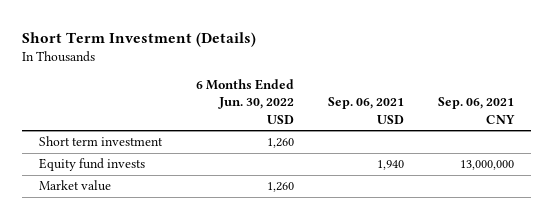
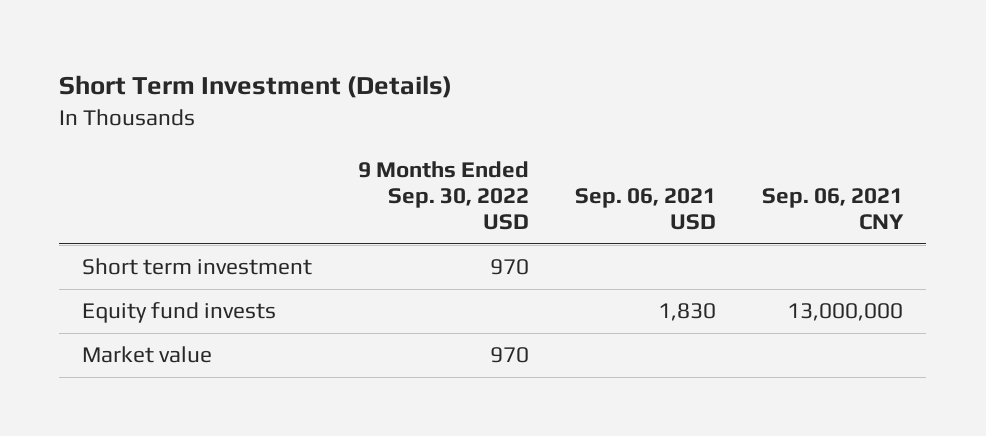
- | 6 Months Ended Jun. 30, 2022 USD | Sep. 06, 2021 USD | Sep. 06, 2021 CNY
+ | 9 Months Ended Sep. 30, 2022 USD | Sep. 06, 2021 USD | Sep. 06, 2021 CNY
- Equity fund invests | | 1,940 | 13,000,000
+ Equity fund invests | | 1,830 | 13,000,000

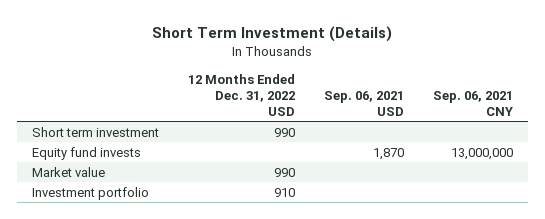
- | 9 Months Ended Sep. 30, 2022 USD | Sep. 06, 2021 USD | Sep. 06, 2021 CNY
+ | 12 Months Ended Dec. 31, 2022 USD | Sep. 06, 2021 USD | Sep. 06, 2021 CNY
- Equity fund invests | | 1,830 | 13,000,000
+ Equity fund invests | | 1,870 | 13,000,000
+ Investment portfolio | 910 | |

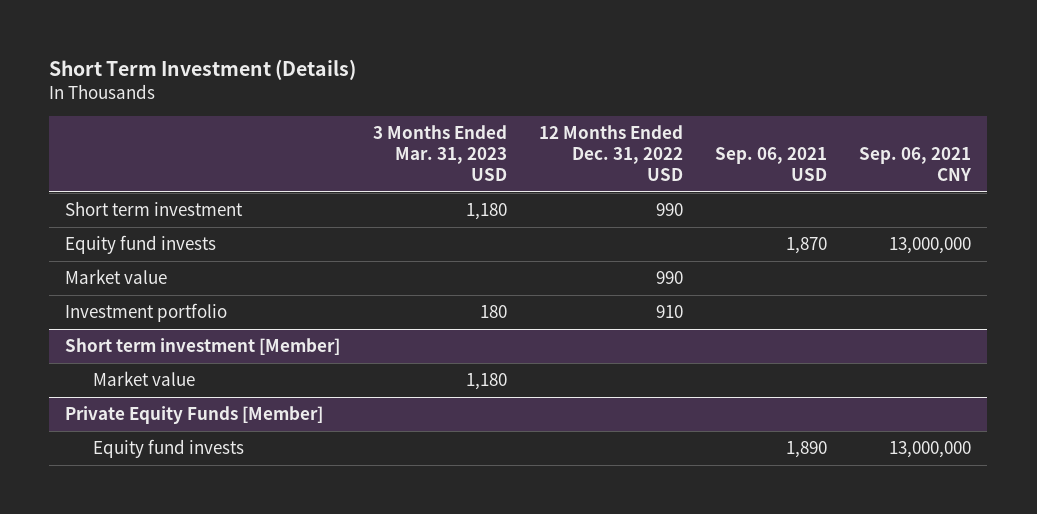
- | 12 Months Ended Dec. 31, 2022 USD | Sep. 06, 2021 USD | Sep. 06, 2021 CNY
+ | 3 Months Ended Mar. 31, 2023 USD | 12 Months Ended Dec. 31, 2022 USD | Sep. 06, 2021 USD | Sep. 06, 2021 CNY
+ Short term investment [Member]
+ Market value | 1,180 | | |
+ Private Equity Funds [Member]
+ Equity fund invests | | | 1,890 | 13,000,000

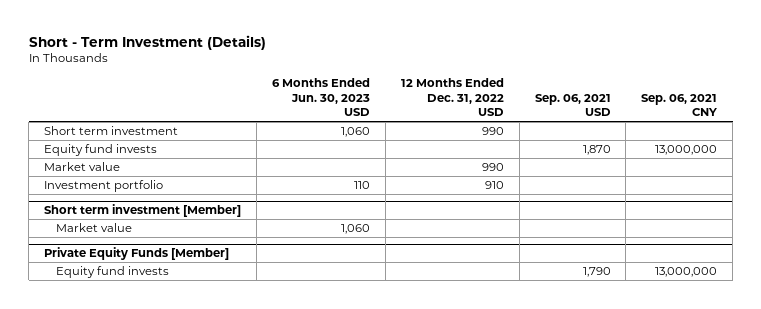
- Short Term Investment (Details)
+ Short - Term Investment (Details)
- | 3 Months Ended Mar. 31, 2023 USD | 12 Months Ended Dec. 31, 2022 USD | Sep. 06, 2021 USD | Sep. 06, 2021 CNY
+ | 6 Months Ended Jun. 30, 2023 USD | 12 Months Ended Dec. 31, 2022 USD | Sep. 06, 2021 USD | Sep. 06, 2021 CNY
@ Private Equity Funds [Member]
- Equity fund invests | | | 1,890 | 13,000,000
+ Equity fund invests | | | 1,790 | 13,000,000

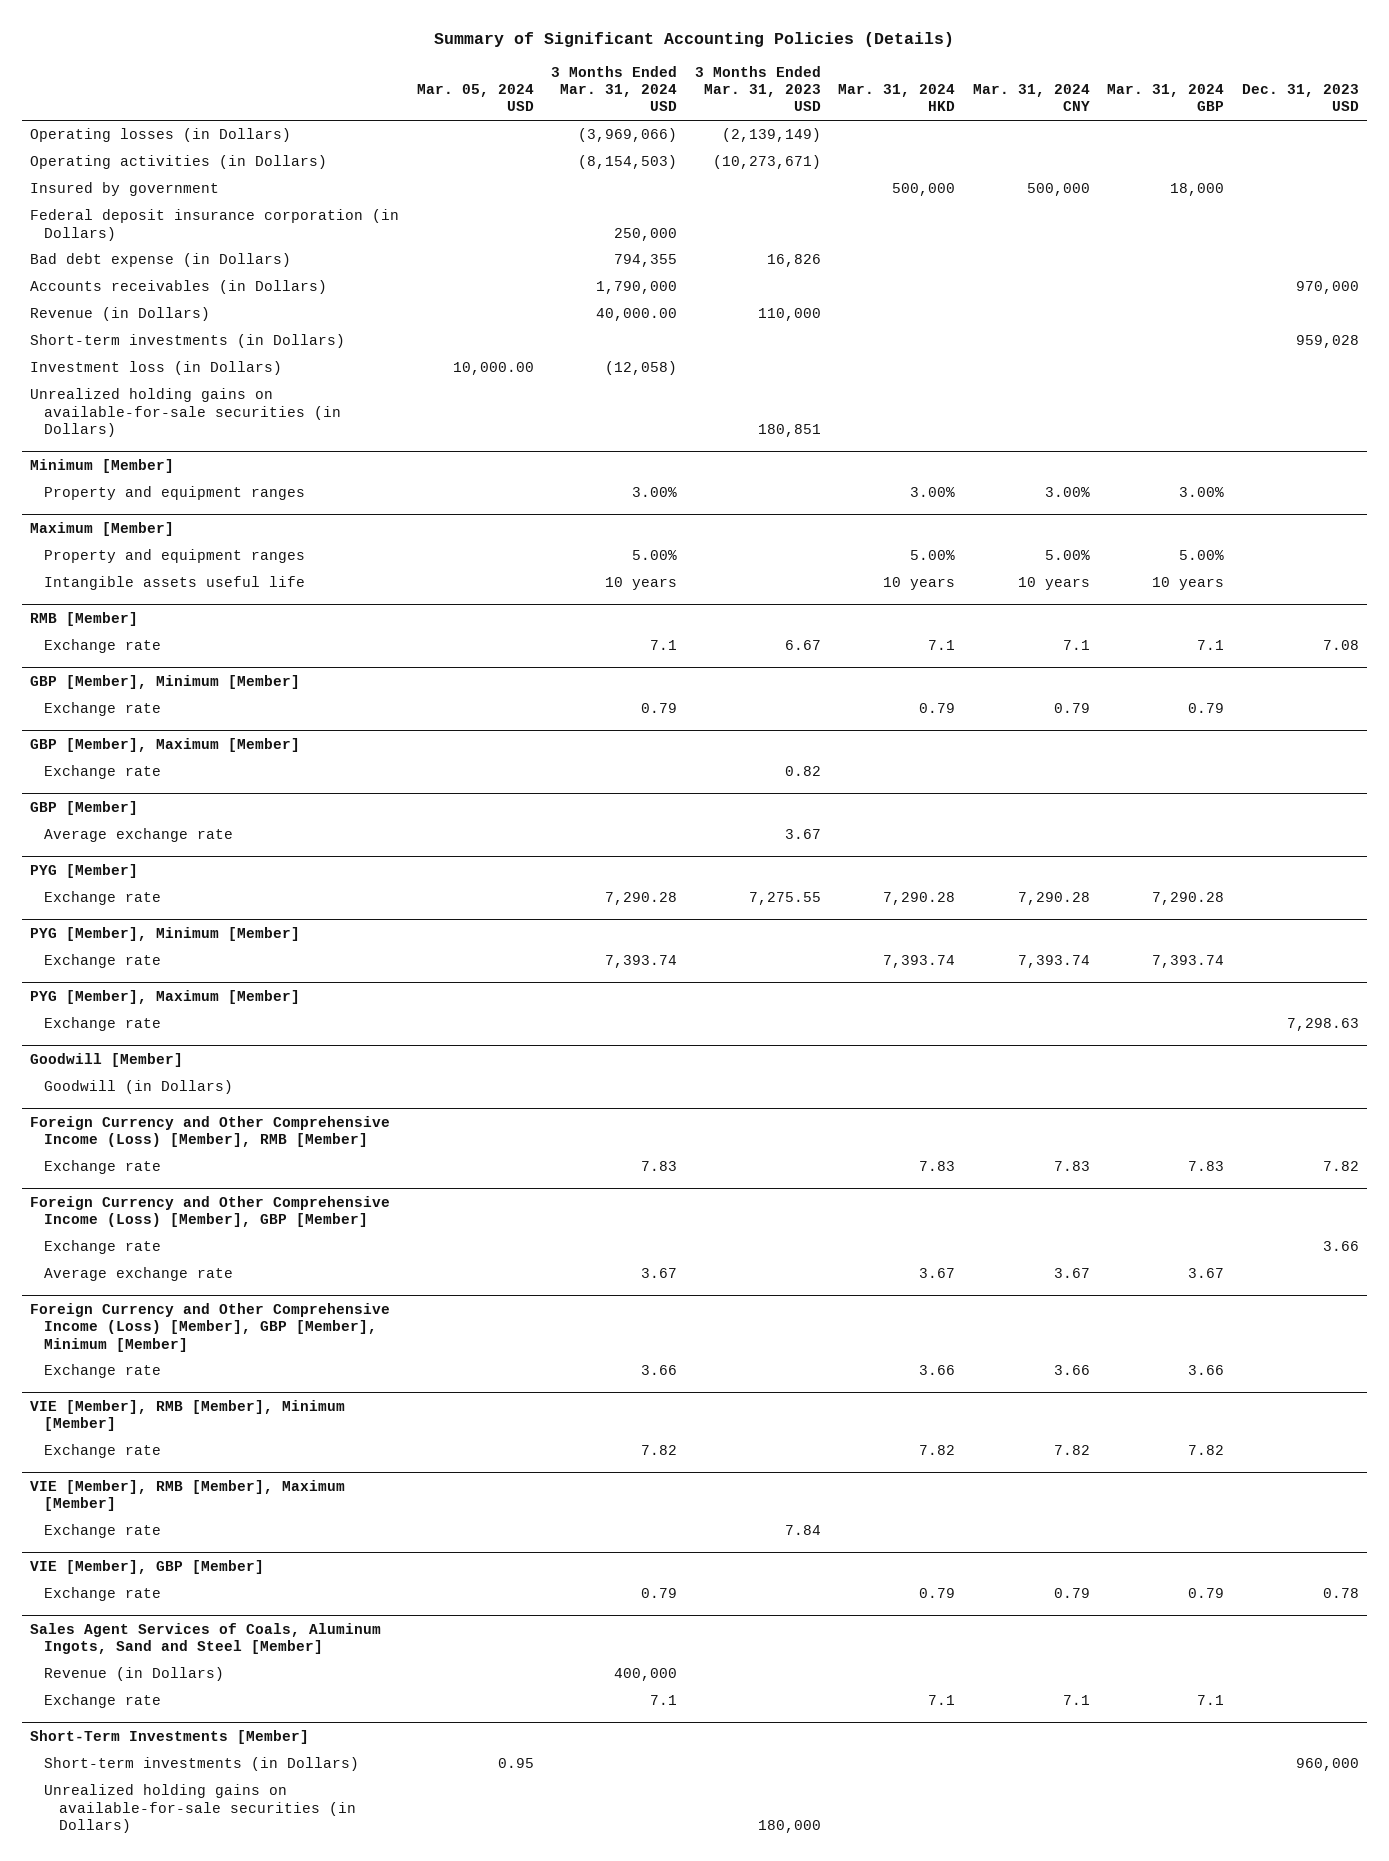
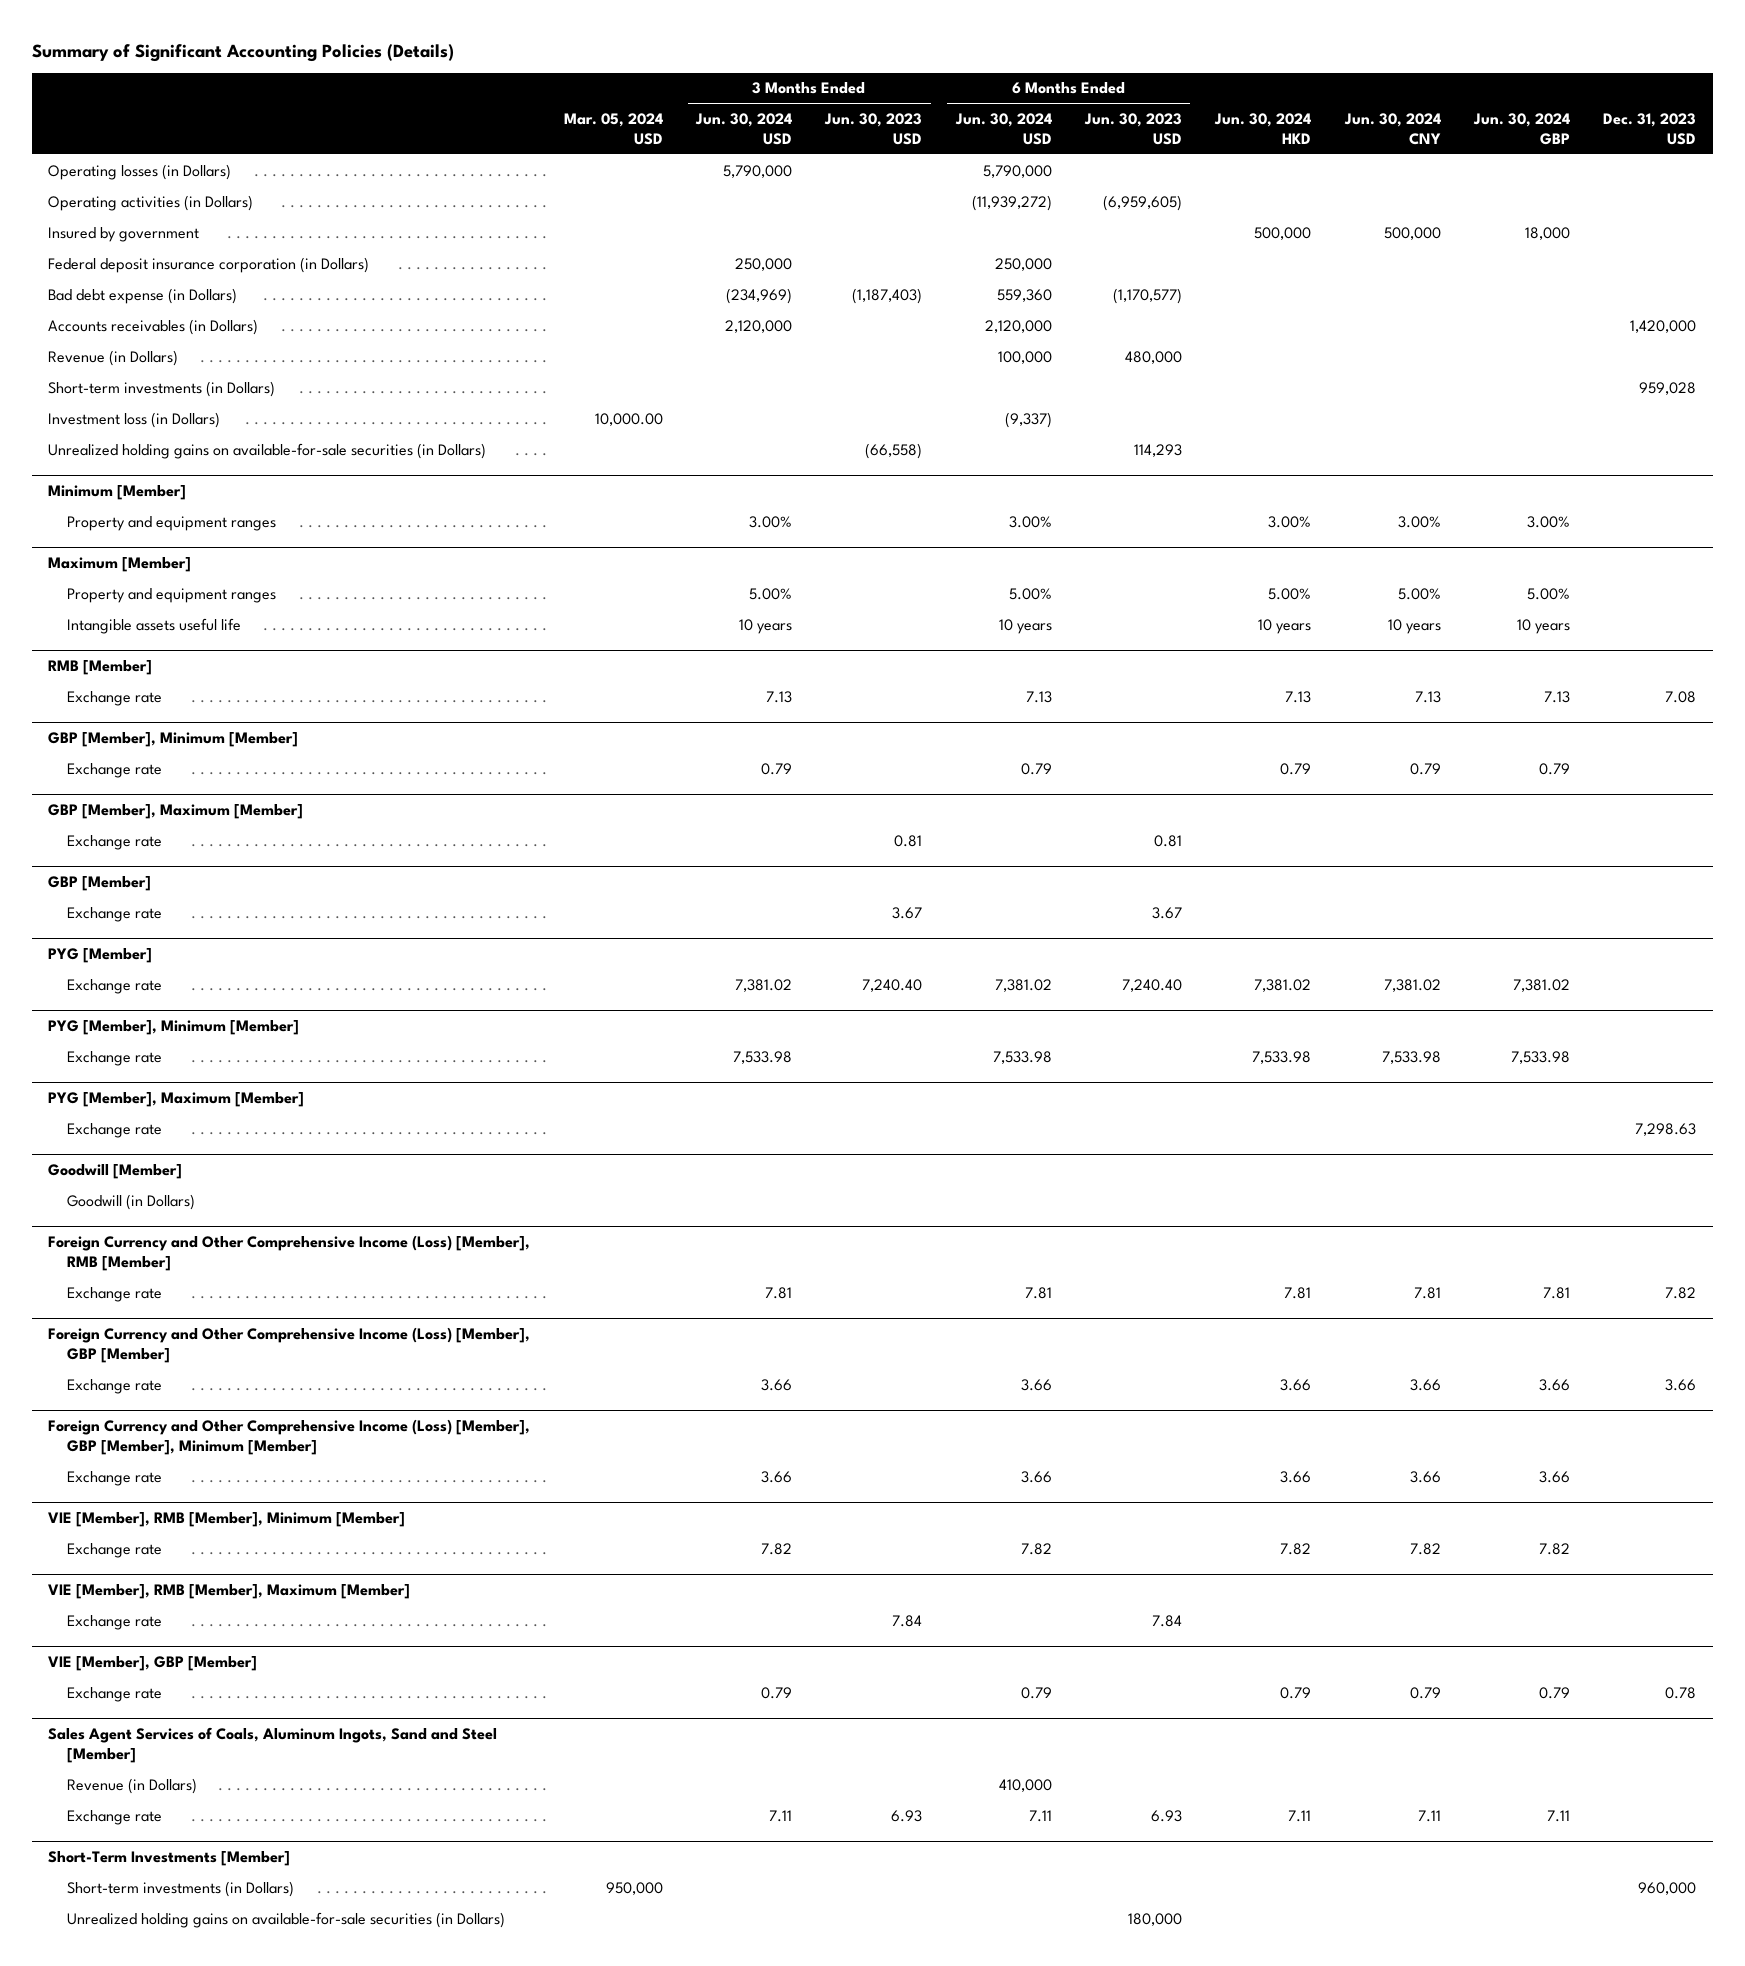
- | Mar. 05, 2024 USD | 3 Months Ended Mar. 31, 2024 USD | 3 Months Ended Mar. 31, 2023 USD | Mar. 31, 2024 HKD | Mar. 31, 2024 CNY | Mar. 31, 2024 GBP | Dec. 31, 2023 USD
+ | Mar. 05, 2024 USD | 3 Months Ended Jun. 30, 2024 USD | 3 Months Ended Jun. 30, 2023 USD | 6 Months Ended Jun. 30, 2024 USD | 6 Months Ended Jun. 30, 2023 USD | Jun. 30, 2024 HKD | Jun. 30, 2024 CNY | Jun. 30, 2024 GBP | Dec. 31, 2023 USD
- Accounts receivables (in Dollars) | | 1,790,000 | | | | | 970,000
+ Accounts receivables (in Dollars) | | 2,120,000 | | 2,120,000 | | | | | 1,420,000
@ GBP [Member]
- Average exchange rate | | | 3.67 | | | |
+ Exchange rate | | | 3.67 | | 3.67 | | | |
@ Foreign Currency and Other Comprehensive Income (Loss) [Member], GBP [Member]
- Average exchange rate | | 3.67 | | 3.67 | 3.67 | 3.67 |
@ Short-Term Investments [Member]
- Short-term investments (in Dollars) | 0.95 | | | | | | 960,000
+ Short-term investments (in Dollars) | 950,000 | | | | | | | | 960,000

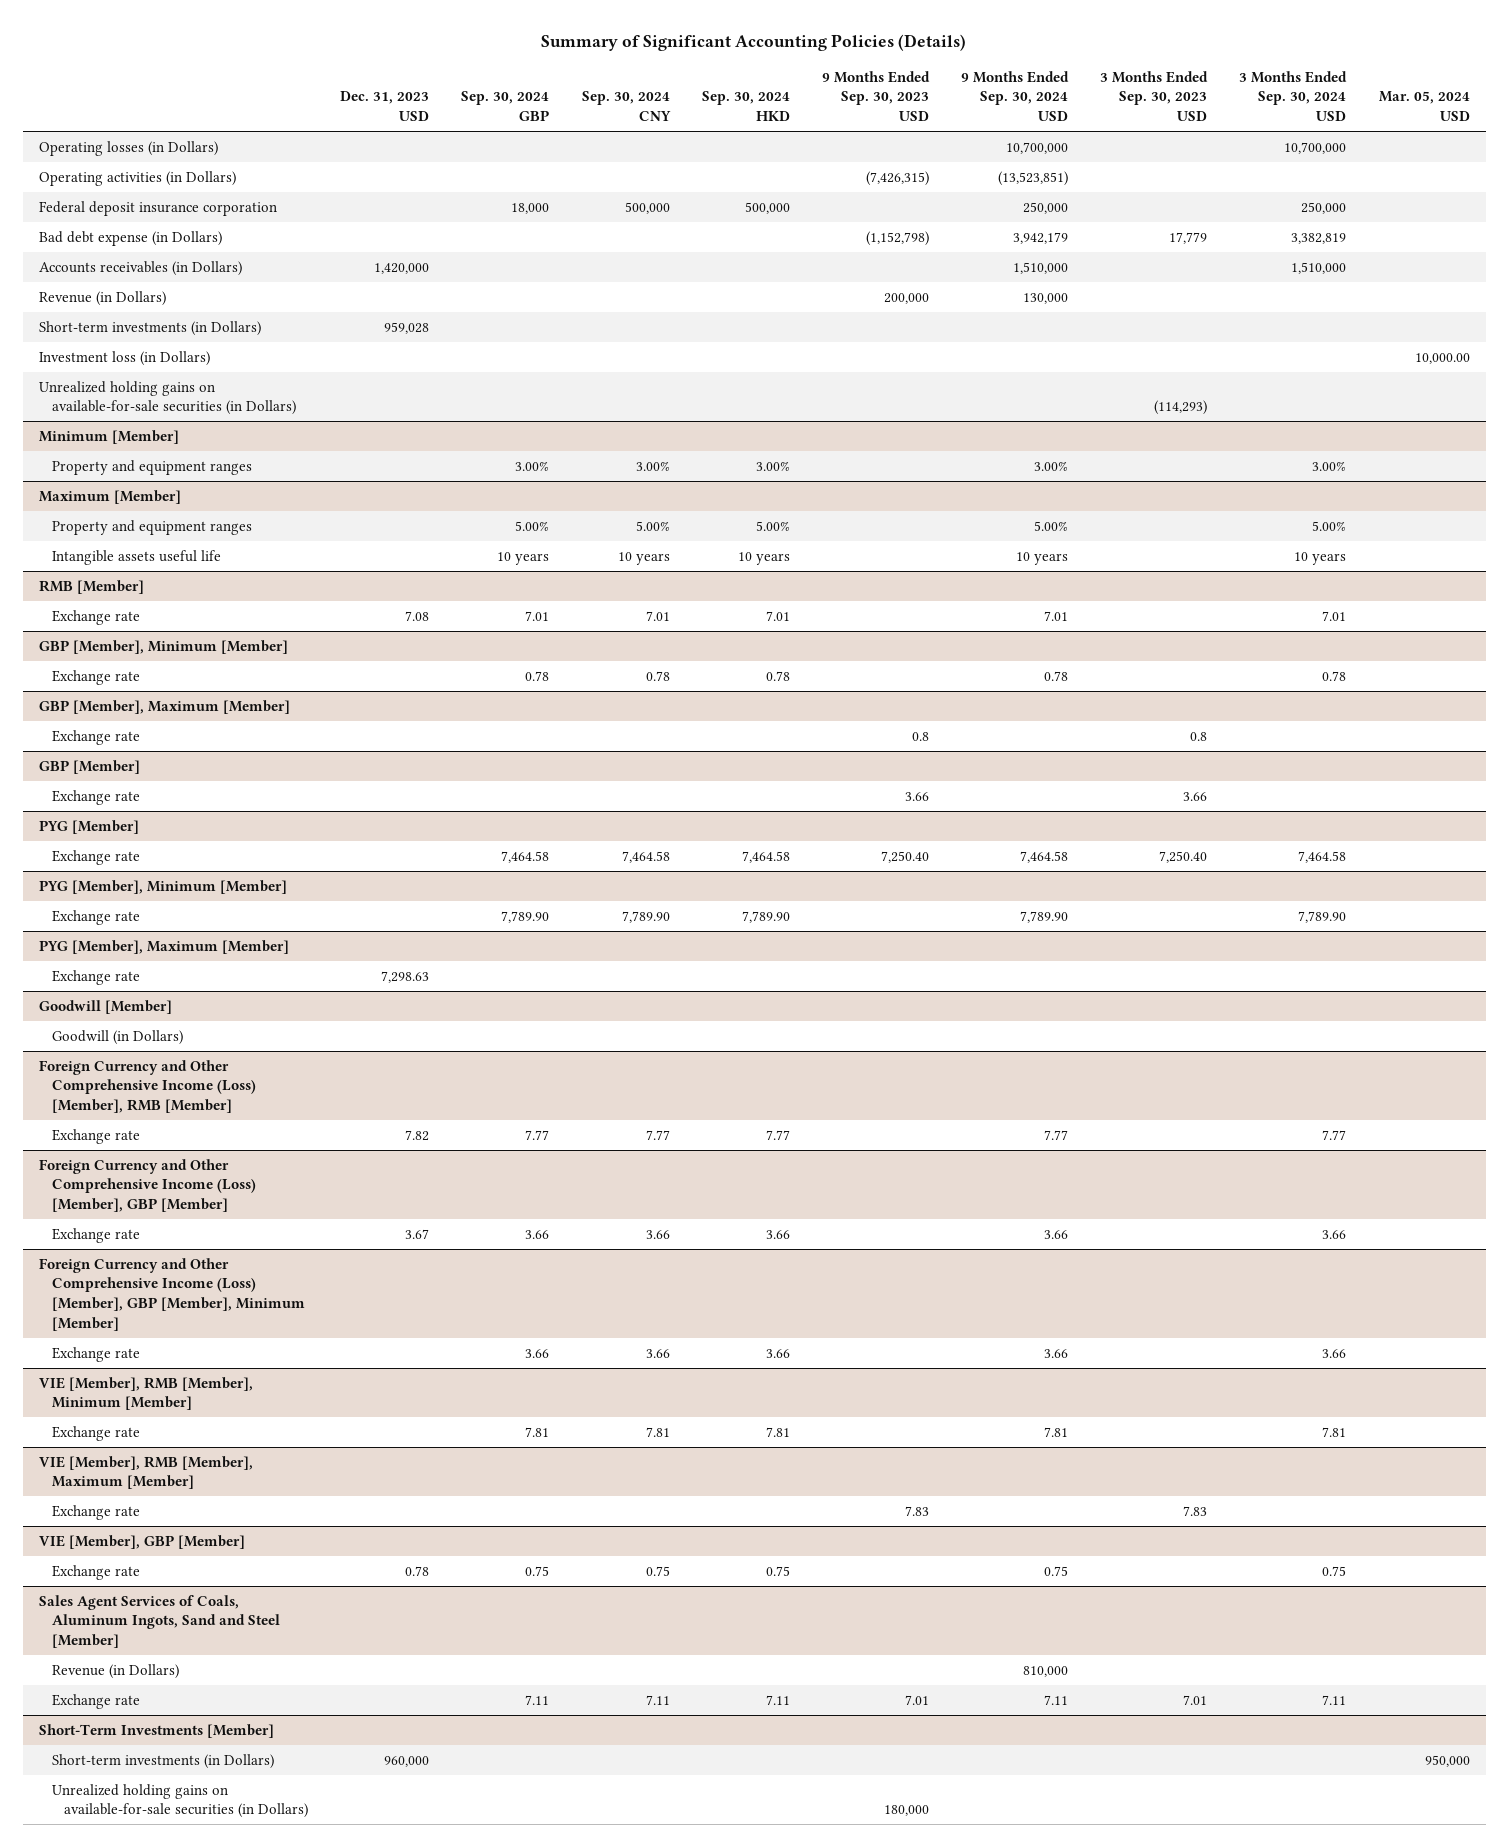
- | Mar. 05, 2024 USD | 3 Months Ended Jun. 30, 2024 USD | 3 Months Ended Jun. 30, 2023 USD | 6 Months Ended Jun. 30, 2024 USD | 6 Months Ended Jun. 30, 2023 USD | Jun. 30, 2024 HKD | Jun. 30, 2024 CNY | Jun. 30, 2024 GBP | Dec. 31, 2023 USD
+ | Dec. 31, 2023 USD | Sep. 30, 2024 GBP | Sep. 30, 2024 CNY | Sep. 30, 2024 HKD | 9 Months Ended Sep. 30, 2023 USD | 9 Months Ended Sep. 30, 2024 USD | 3 Months Ended Sep. 30, 2023 USD | 3 Months Ended Sep. 30, 2024 USD | Mar. 05, 2024 USD
- Insured by government | | | | | | 500,000 | 500,000 | 18,000 |
- Federal deposit insurance corporation (in Dollars) | | 250,000 | | 250,000 | | | | |
+ Federal deposit insurance corporation | | 18,000 | 500,000 | 500,000 | | 250,000 | | 250,000 |
@ Foreign Currency and Other Comprehensive Income (Loss) [Member], GBP [Member]
- Exchange rate | | 3.66 | | 3.66 | | 3.66 | 3.66 | 3.66 | 3.66
+ Exchange rate | 3.67 | 3.66 | 3.66 | 3.66 | | 3.66 | | 3.66 |

